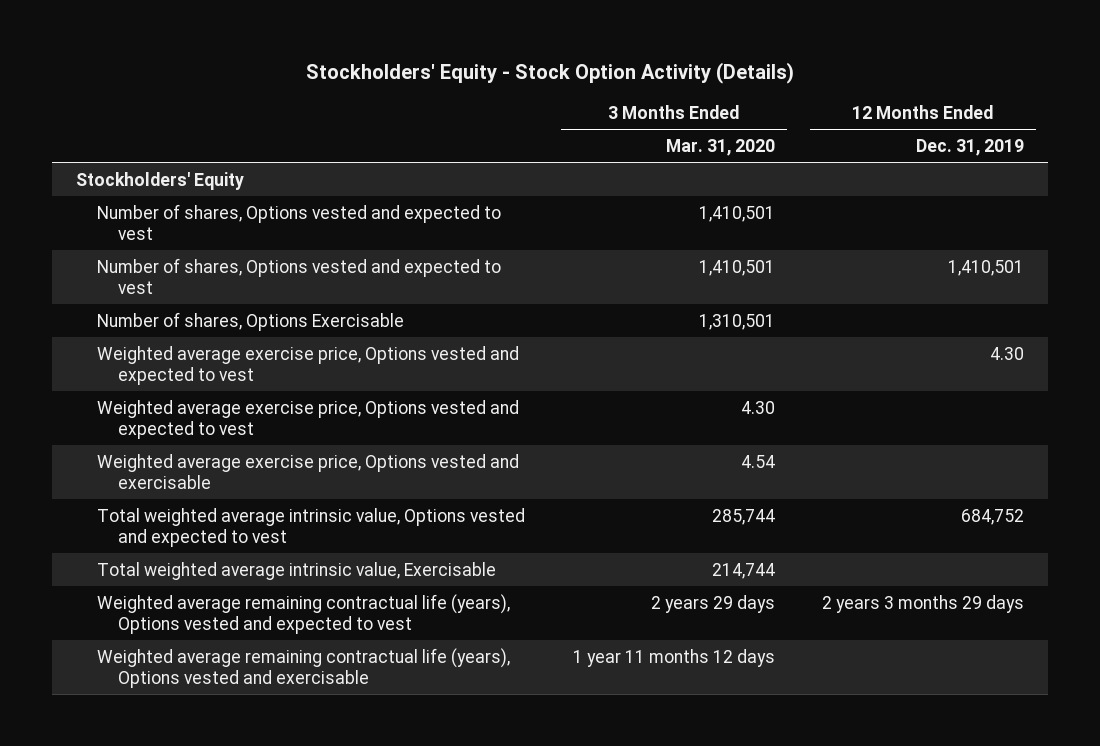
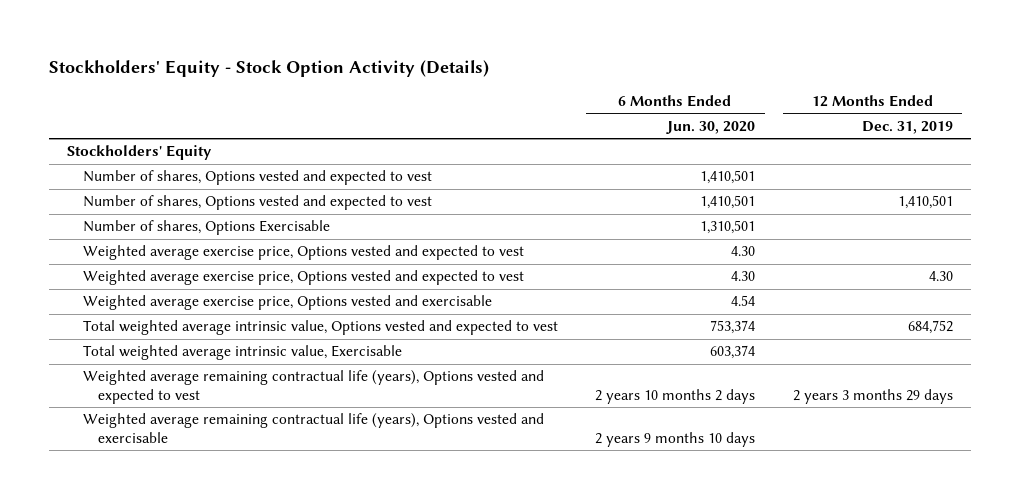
- | 3 Months Ended Mar. 31, 2020 | 12 Months Ended Dec. 31, 2019
+ | 6 Months Ended Jun. 30, 2020 | 12 Months Ended Dec. 31, 2019
moved down: Weighted average exercise price, Options vested and expected to vest | 4.30 | 4.30

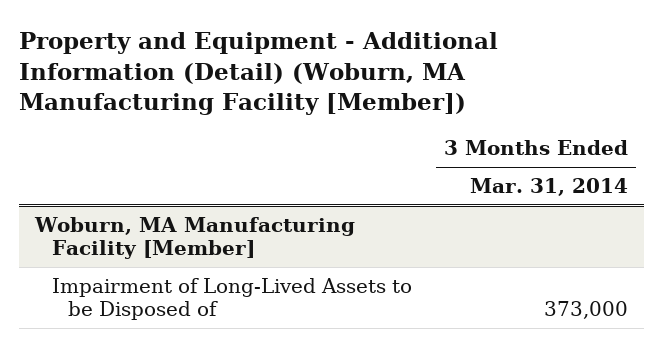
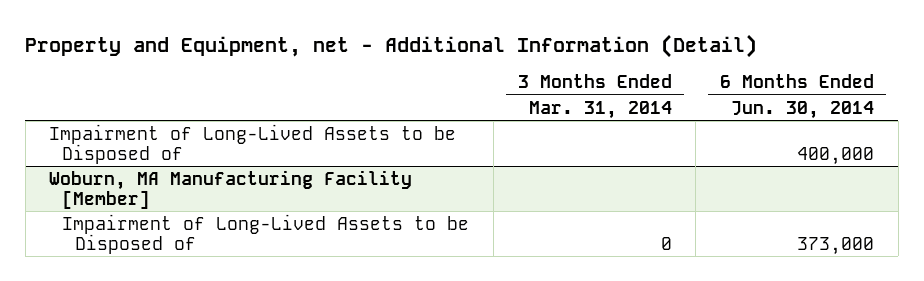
- Property and Equipment - Additional Information (Detail) (Woburn, MA Manufacturing Facility [Member])
+ Property and Equipment, net - Additional Information (Detail)
- | 3 Months Ended Mar. 31, 2014
+ | 3 Months Ended Mar. 31, 2014 | 6 Months Ended Jun. 30, 2014
+ Impairment of Long-Lived Assets to be Disposed of | | 400,000
@ Woburn, MA Manufacturing Facility [Member]
- Impairment of Long-Lived Assets to be Disposed of | 373,000
+ Impairment of Long-Lived Assets to be Disposed of | 0 | 373,000

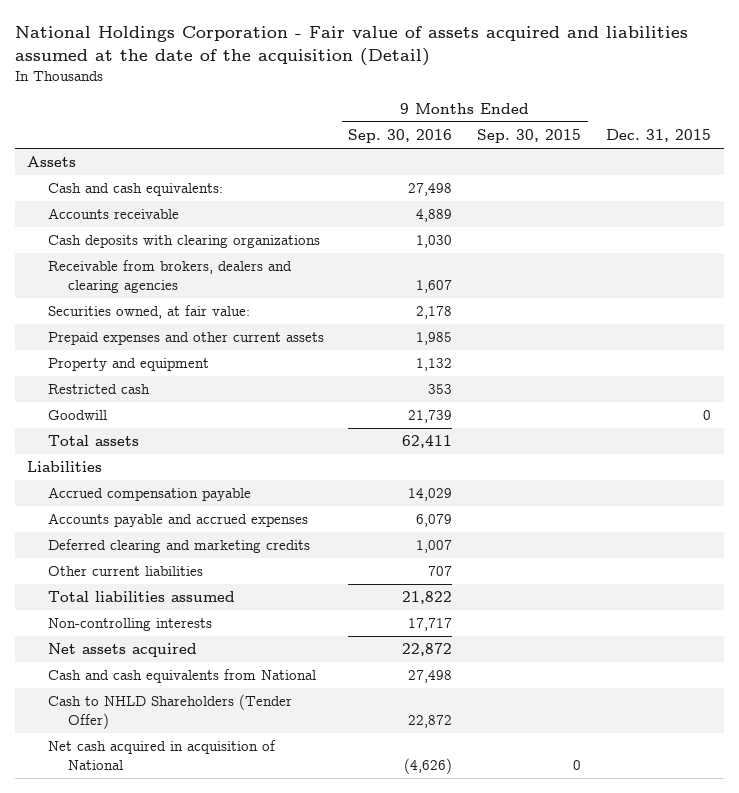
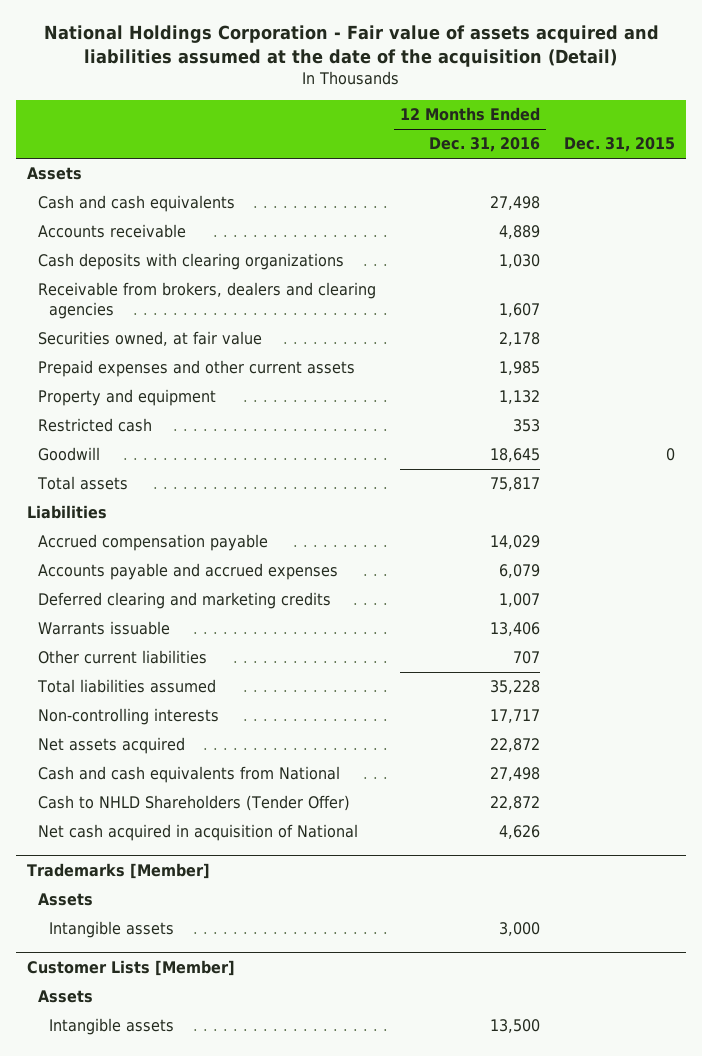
- | 9 Months Ended Sep. 30, 2016 | 9 Months Ended Sep. 30, 2015 | Dec. 31, 2015
+ | 12 Months Ended Dec. 31, 2016 | Dec. 31, 2015
- Cash and cash equivalents: | 27,498 | |
+ Cash and cash equivalents | 27,498 |
- Securities owned, at fair value: | 2,178 | |
+ Securities owned, at fair value | 2,178 |
+ Warrants issuable | 13,406 |
+ Trademarks [Member]
+ Assets
+ Intangible assets | 3,000 |
+ Customer Lists [Member]
+ Assets
+ Intangible assets | 13,500 |

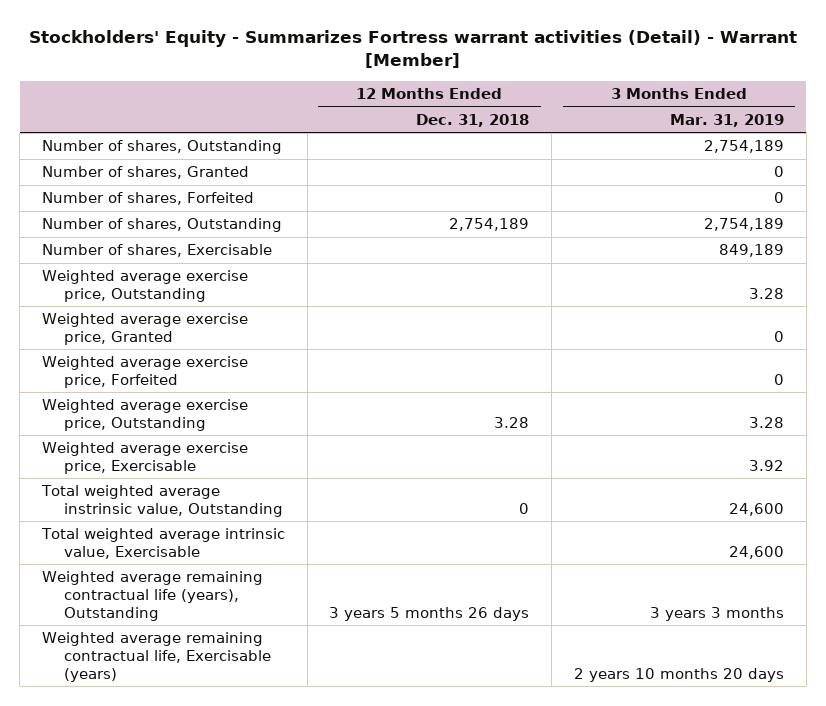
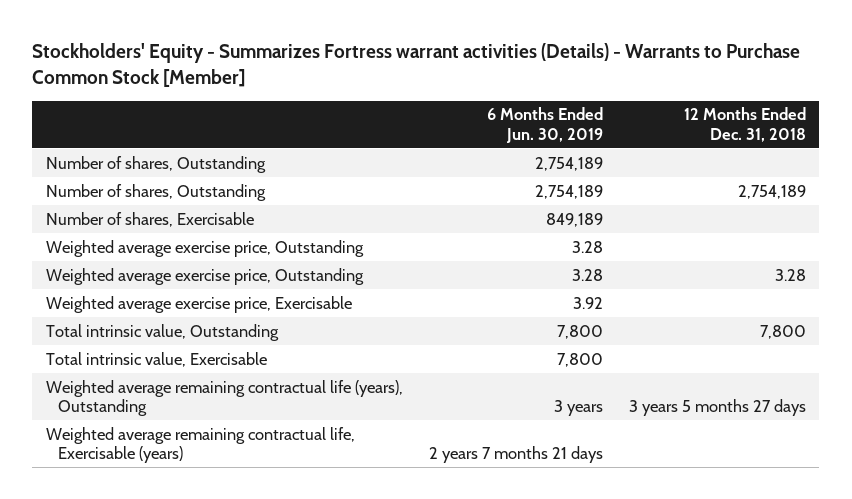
- Stockholders' Equity - Summarizes Fortress warrant activities (Detail) - Warrant [Member]
+ Stockholders' Equity - Summarizes Fortress warrant activities (Details) - Warrants to Purchase Common Stock [Member]
- | 12 Months Ended Dec. 31, 2018 | 3 Months Ended Mar. 31, 2019
+ | 6 Months Ended Jun. 30, 2019 | 12 Months Ended Dec. 31, 2018
- Number of shares, Granted | | 0
- Number of shares, Forfeited | | 0
- Weighted average exercise price, Granted | | 0
- Weighted average exercise price, Forfeited | | 0
- Total weighted average instrinsic value, Outstanding | 0 | 24,600
- Total weighted average intrinsic value, Exercisable | | 24,600
- Weighted average remaining contractual life (years), Outstanding | 3 years 5 months 26 days | 3 years 3 months
+ Total intrinsic value, Outstanding | 7,800 | 7,800
+ Total intrinsic value, Exercisable | 7,800 |
+ Weighted average remaining contractual life (years), Outstanding | 3 years | 3 years 5 months 27 days

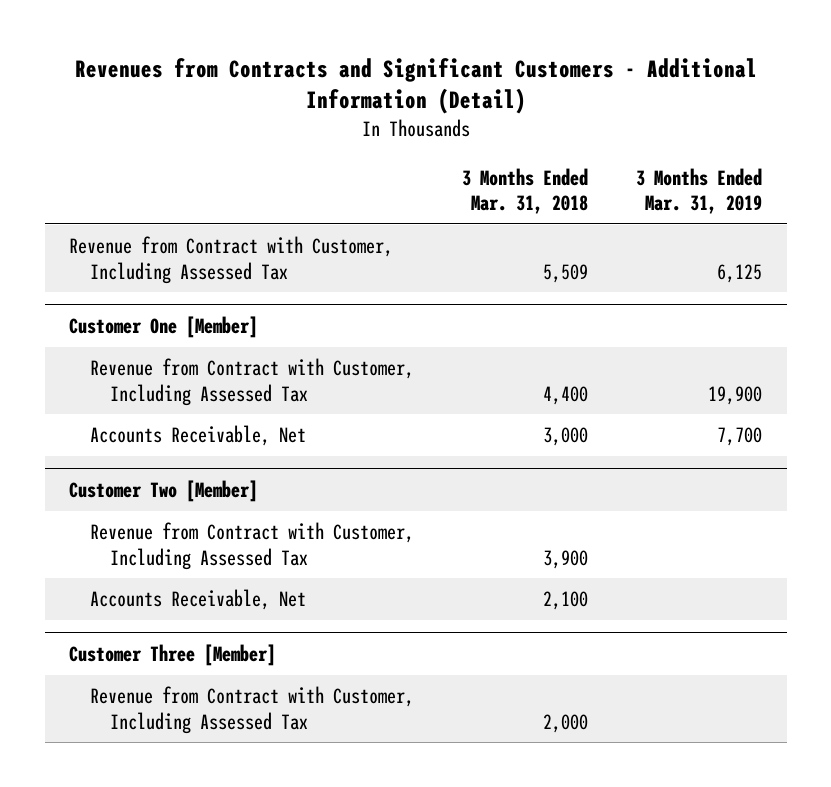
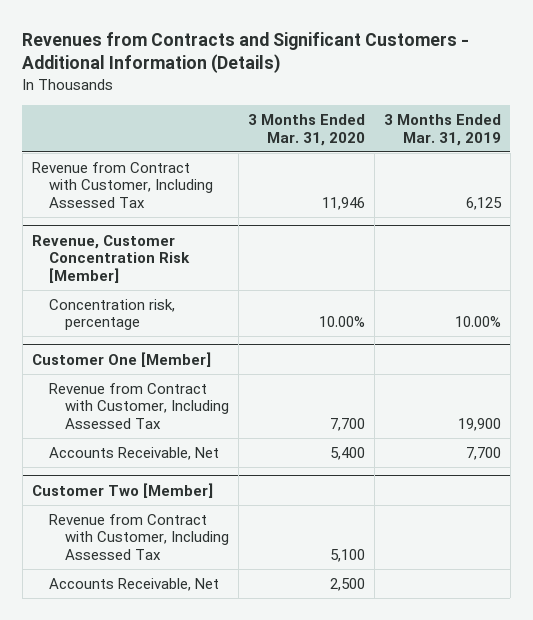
- Revenues from Contracts and Significant Customers - Additional Information (Detail)
+ Revenues from Contracts and Significant Customers - Additional Information (Details)
- | 3 Months Ended Mar. 31, 2018 | 3 Months Ended Mar. 31, 2019
+ | 3 Months Ended Mar. 31, 2020 | 3 Months Ended Mar. 31, 2019
+ Revenue, Customer Concentration Risk [Member]
+ Concentration risk, percentage | 10.00% | 10.00%
- Customer Three [Member]
- Revenue from Contract with Customer, Including Assessed Tax | 2,000 |

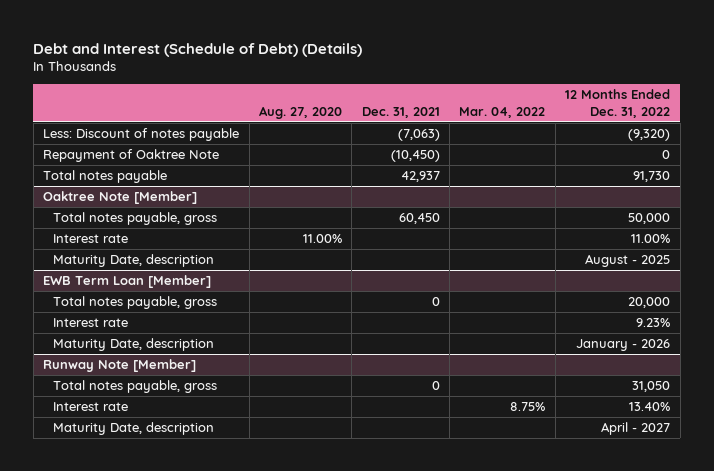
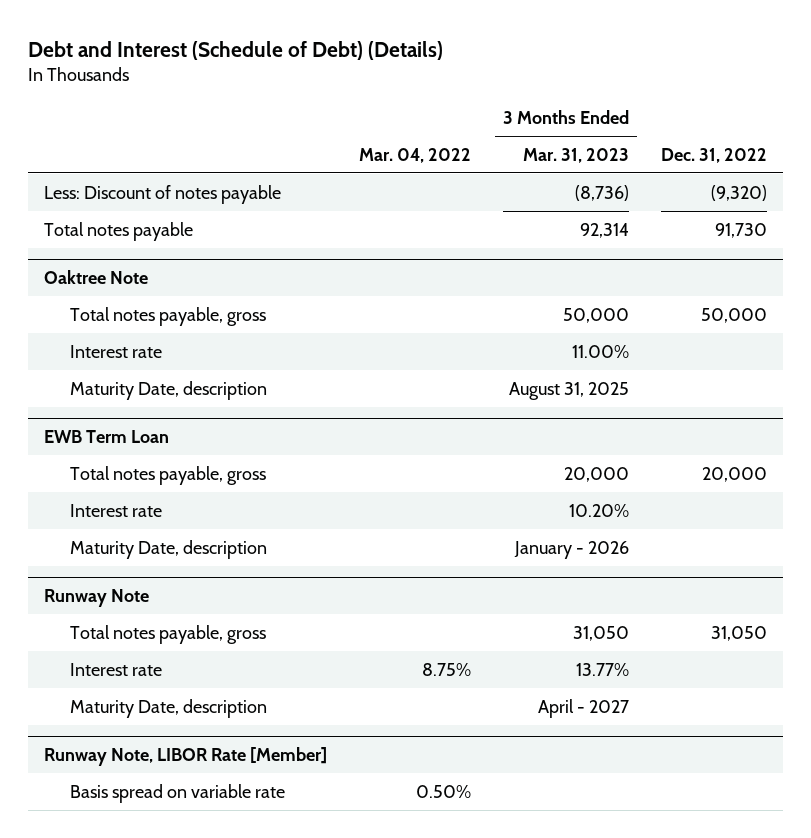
- | Aug. 27, 2020 | Dec. 31, 2021 | Mar. 04, 2022 | 12 Months Ended Dec. 31, 2022
+ | Mar. 04, 2022 | 3 Months Ended Mar. 31, 2023 | Dec. 31, 2022
- Repayment of Oaktree Note | | (10,450) | | 0
- Oaktree Note [Member]
+ Oaktree Note
- EWB Term Loan [Member]
+ EWB Term Loan
- Runway Note [Member]
+ Runway Note
+ Runway Note, LIBOR Rate [Member]
+ Basis spread on variable rate | 0.50% | |

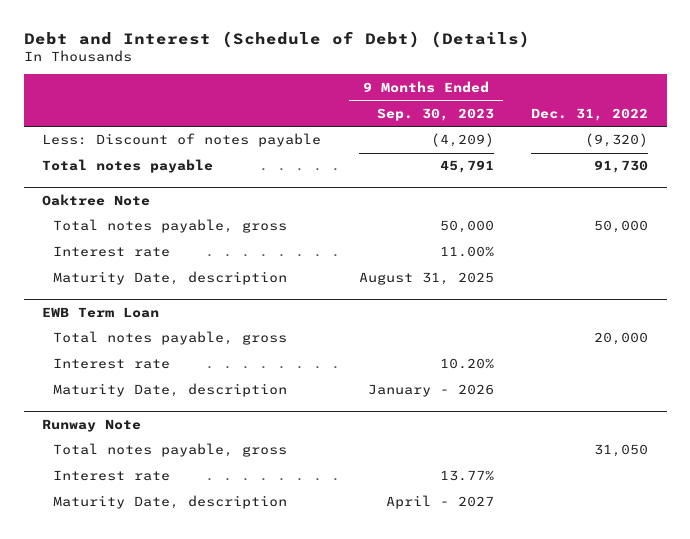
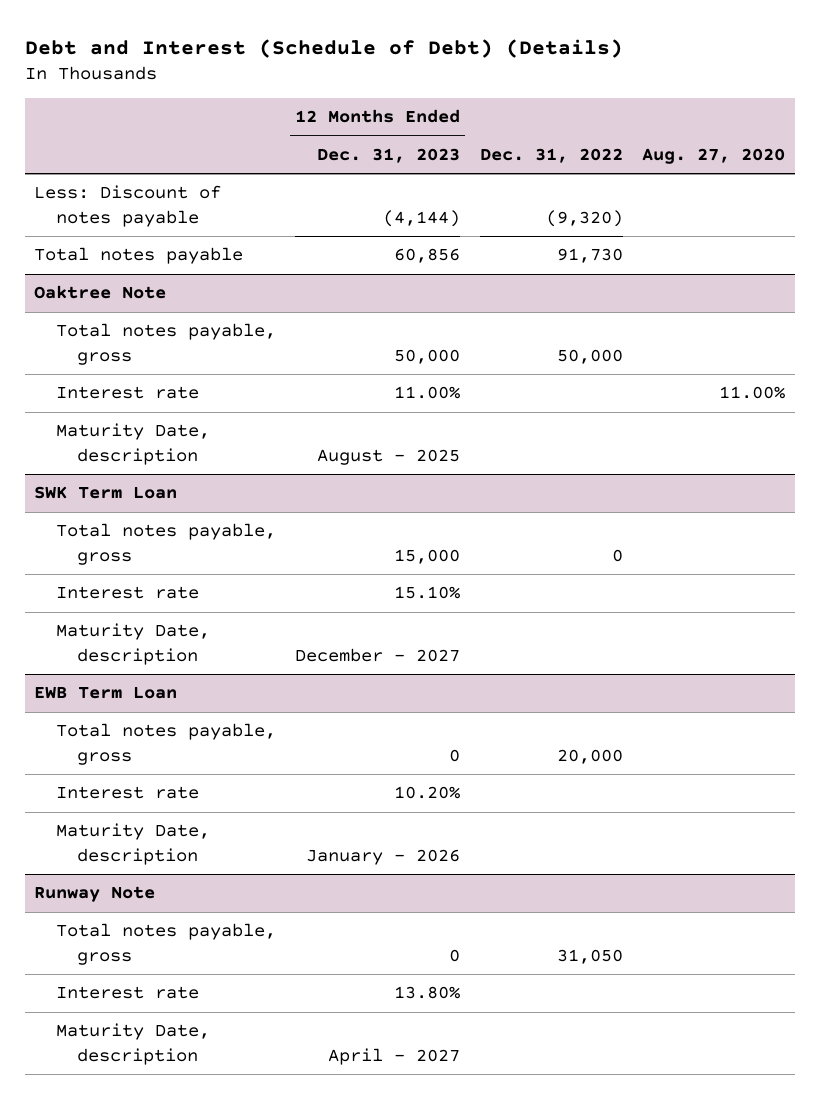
- | 9 Months Ended Sep. 30, 2023 | Dec. 31, 2022
+ | 12 Months Ended Dec. 31, 2023 | Dec. 31, 2022 | Aug. 27, 2020
+ SWK Term Loan
+ Total notes payable, gross | 15,000 | 0 |
+ Interest rate | 15.10% | |
+ Maturity Date, description | December - 2027 | |

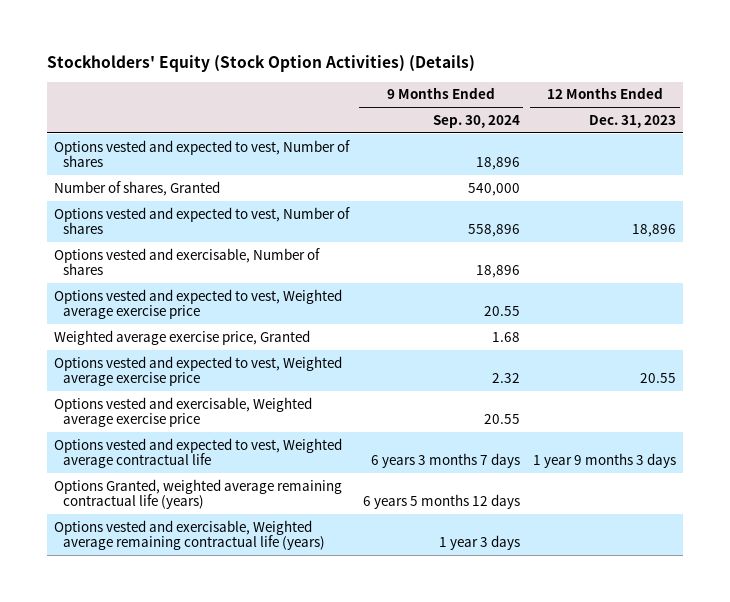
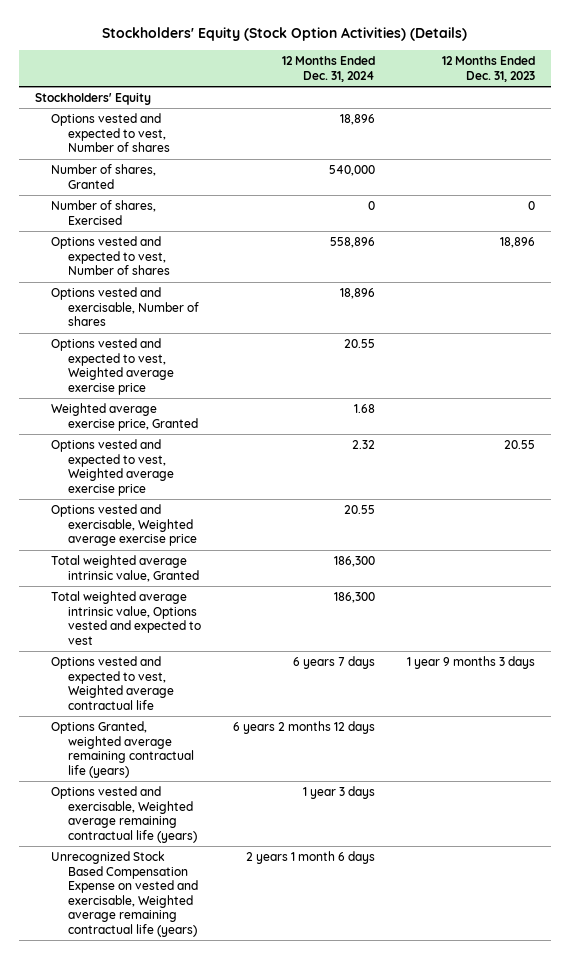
- | 9 Months Ended Sep. 30, 2024 | 12 Months Ended Dec. 31, 2023
+ | 12 Months Ended Dec. 31, 2024 | 12 Months Ended Dec. 31, 2023
+ Stockholders' Equity
+ Number of shares, Exercised | 0 | 0
+ Total weighted average intrinsic value, Granted | 186,300 |
+ Total weighted average intrinsic value, Options vested and expected to vest | 186,300 |
+ Unrecognized Stock Based Compensation Expense on vested and exercisable, Weighted average remaining contractual life (years) | 2 years 1 month 6 days |

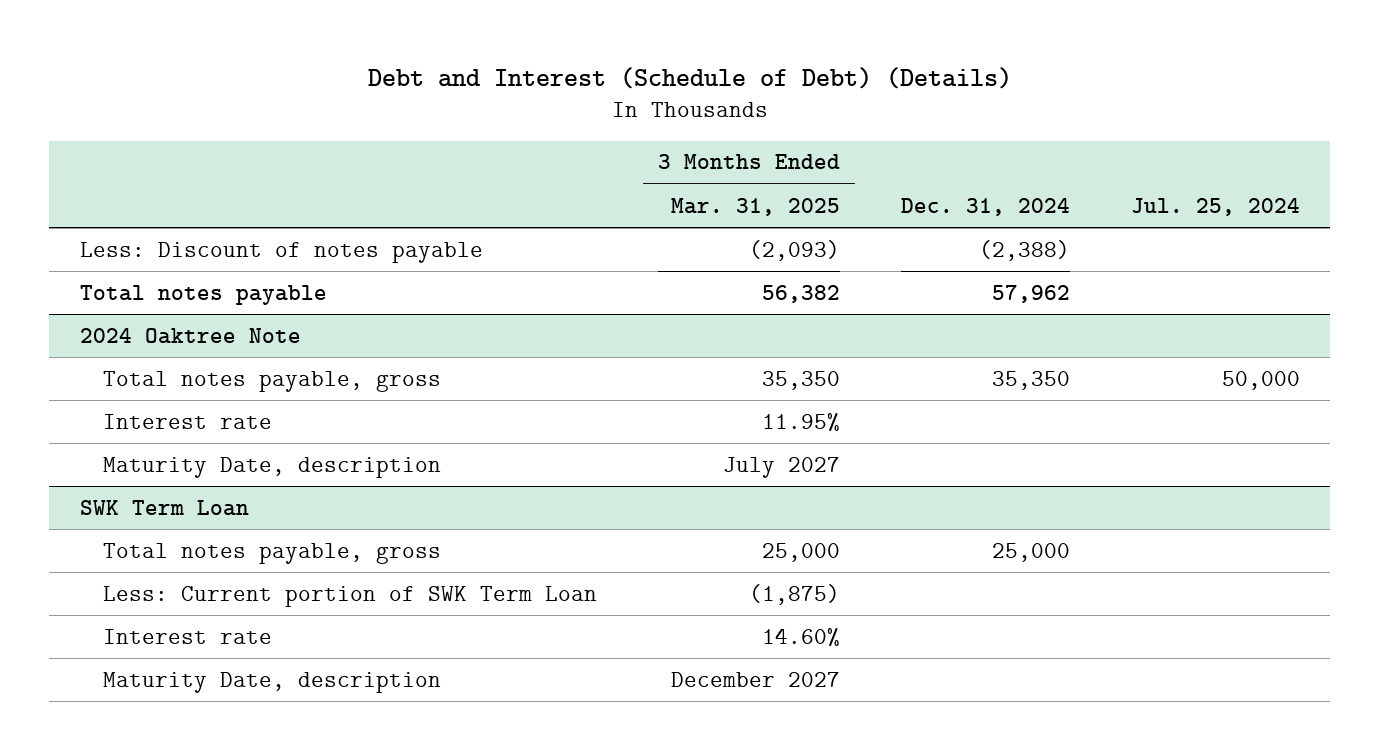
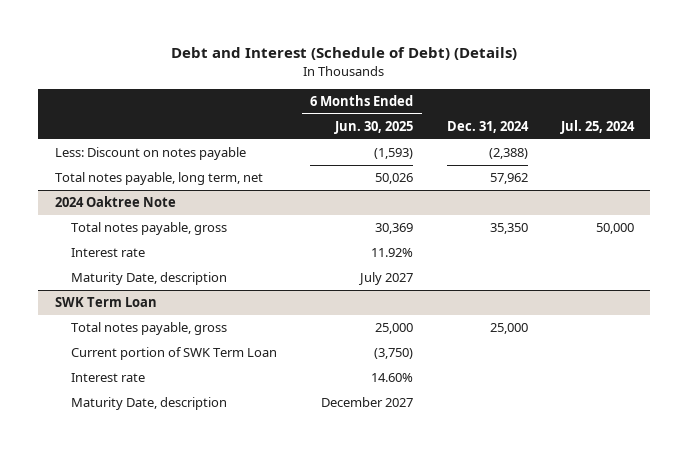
- | 3 Months Ended Mar. 31, 2025 | Dec. 31, 2024 | Jul. 25, 2024
+ | 6 Months Ended Jun. 30, 2025 | Dec. 31, 2024 | Jul. 25, 2024
- Less: Discount of notes payable | (2,093) | (2,388) |
- Total notes payable | 56,382 | 57,962 |
+ Less: Discount on notes payable | (1,593) | (2,388) |
+ Total notes payable, long term, net | 50,026 | 57,962 |
@ SWK Term Loan
- Less: Current portion of SWK Term Loan | (1,875) | |
+ Current portion of SWK Term Loan | (3,750) | |

